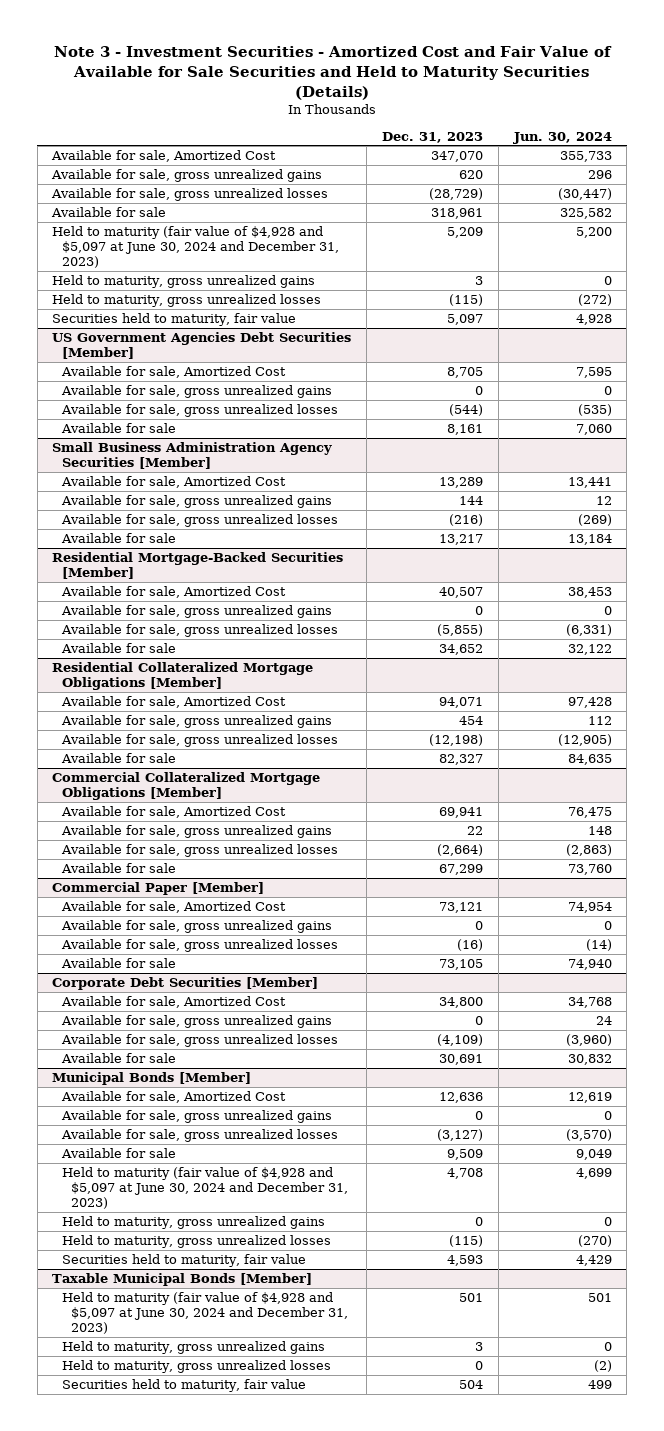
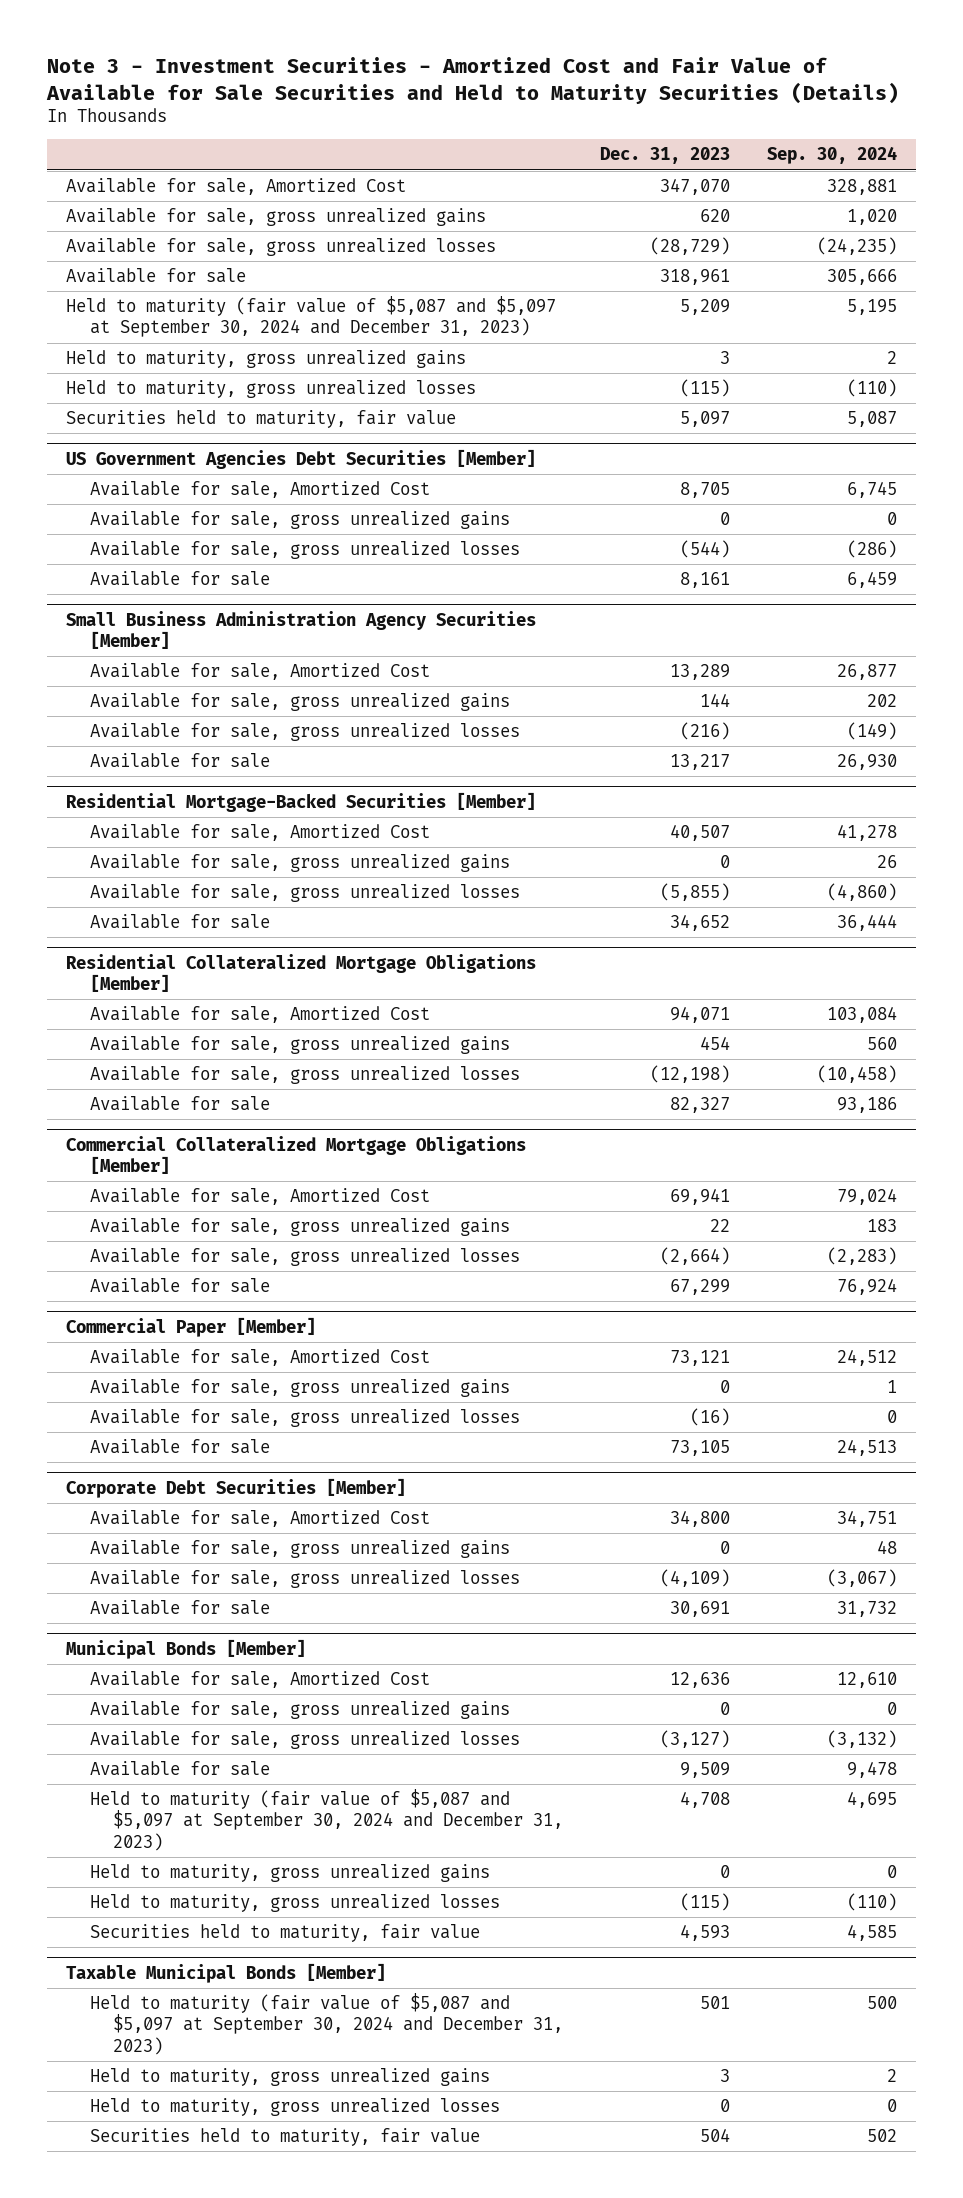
- | Dec. 31, 2023 | Jun. 30, 2024
+ | Dec. 31, 2023 | Sep. 30, 2024
- Held to maturity (fair value of $4,928 and $5,097 at June 30, 2024 and December 31, 2023) | 5,209 | 5,200
+ Held to maturity (fair value of $5,087 and $5,097 at September 30, 2024 and December 31, 2023) | 5,209 | 5,195
@ Municipal Bonds [Member]
- Held to maturity (fair value of $4,928 and $5,097 at June 30, 2024 and December 31, 2023) | 4,708 | 4,699
+ Held to maturity (fair value of $5,087 and $5,097 at September 30, 2024 and December 31, 2023) | 4,708 | 4,695
@ Taxable Municipal Bonds [Member]
- Held to maturity (fair value of $4,928 and $5,097 at June 30, 2024 and December 31, 2023) | 501 | 501
+ Held to maturity (fair value of $5,087 and $5,097 at September 30, 2024 and December 31, 2023) | 501 | 500

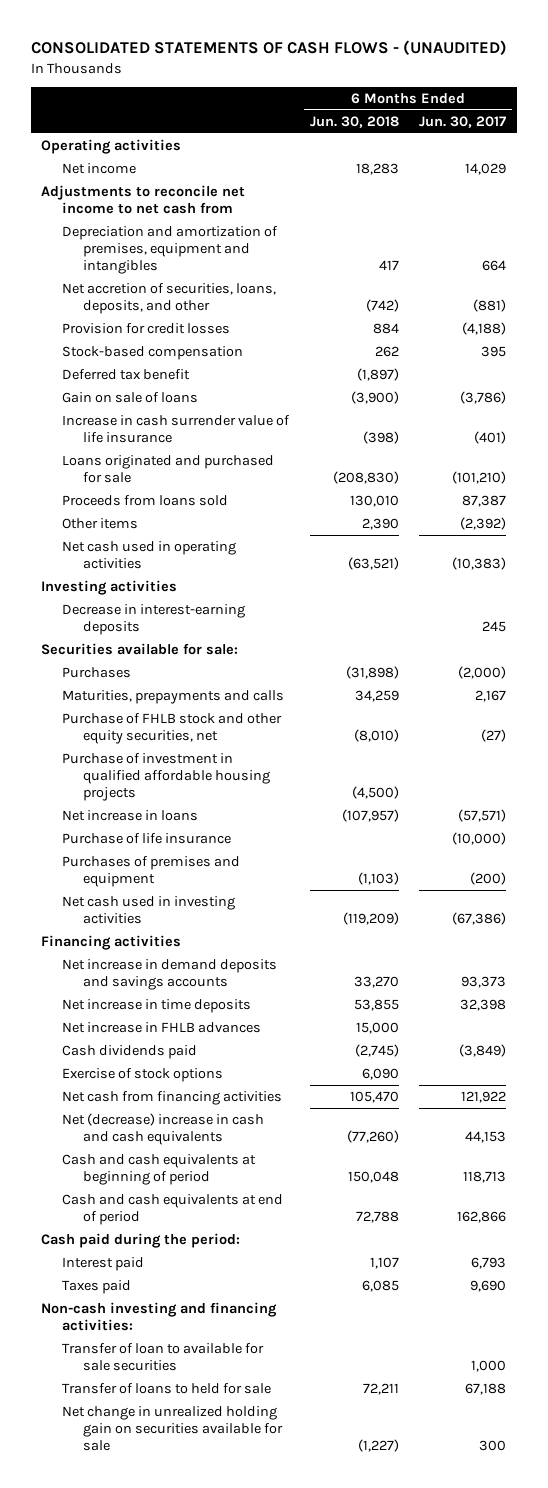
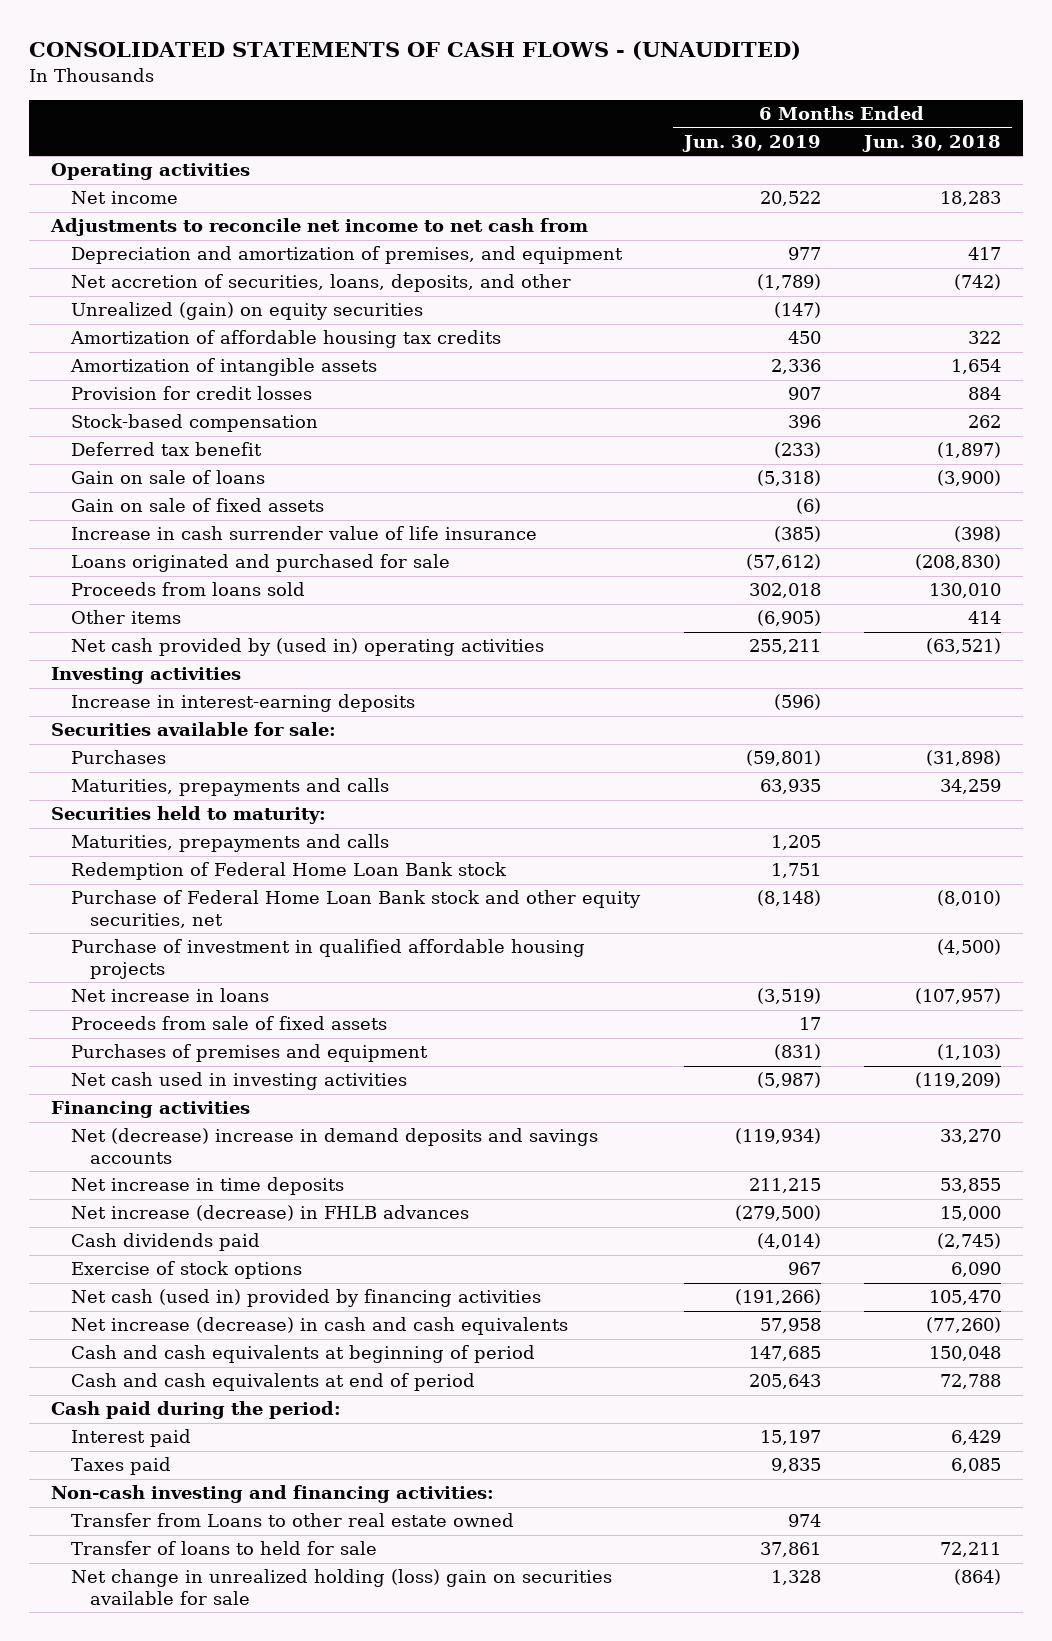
- | 6 Months Ended Jun. 30, 2018 | 6 Months Ended Jun. 30, 2017
+ | 6 Months Ended Jun. 30, 2019 | 6 Months Ended Jun. 30, 2018
- Depreciation and amortization of premises, equipment and intangibles | 417 | 664
+ Depreciation and amortization of premises, and equipment | 977 | 417
+ Unrealized (gain) on equity securities | (147) |
+ Amortization of affordable housing tax credits | 450 | 322
+ Amortization of intangible assets | 2,336 | 1,654
+ Gain on sale of fixed assets | (6) |
- Other items | 2,390 | (2,392)
- Net cash used in operating activities | (63,521) | (10,383)
+ Other items | (6,905) | 414
+ Net cash provided by (used in) operating activities | 255,211 | (63,521)
- Decrease in interest-earning deposits | | 245
+ Increase in interest-earning deposits | (596) |
- Purchase of FHLB stock and other equity securities, net | (8,010) | (27)
+ Securities held to maturity:
+ Maturities, prepayments and calls | 1,205 |
+ Redemption of Federal Home Loan Bank stock | 1,751 |
+ Purchase of Federal Home Loan Bank stock and other equity securities, net | (8,148) | (8,010)
- Purchase of life insurance | | (10,000)
+ Proceeds from sale of fixed assets | 17 |
- Net increase in demand deposits and savings accounts | 33,270 | 93,373
+ Net (decrease) increase in demand deposits and savings accounts | (119,934) | 33,270
- Net increase in FHLB advances | 15,000 |
+ Net increase (decrease) in FHLB advances | (279,500) | 15,000
- Net cash from financing activities | 105,470 | 121,922
- Net (decrease) increase in cash and cash equivalents | (77,260) | 44,153
+ Net cash (used in) provided by financing activities | (191,266) | 105,470
+ Net increase (decrease) in cash and cash equivalents | 57,958 | (77,260)
- Interest paid | 1,107 | 6,793
+ Interest paid | 15,197 | 6,429
- Transfer of loan to available for sale securities | | 1,000
+ Transfer from Loans to other real estate owned | 974 |
- Net change in unrealized holding gain on securities available for sale | (1,227) | 300
+ Net change in unrealized holding (loss) gain on securities available for sale | 1,328 | (864)

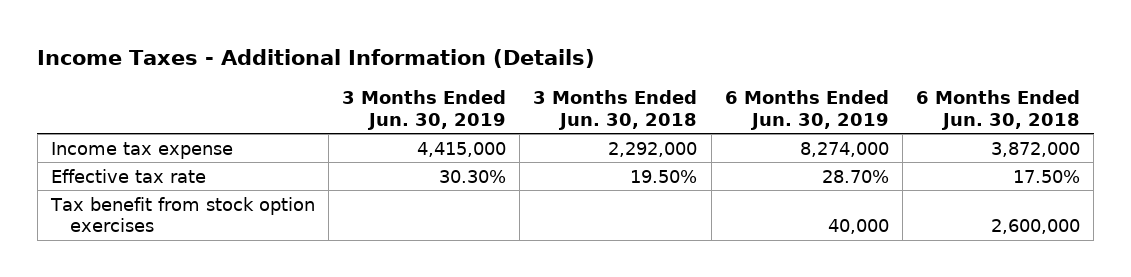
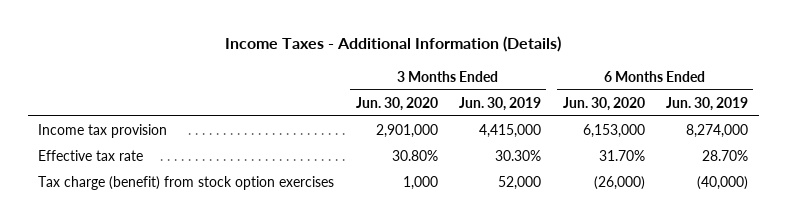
- | 3 Months Ended Jun. 30, 2019 | 3 Months Ended Jun. 30, 2018 | 6 Months Ended Jun. 30, 2019 | 6 Months Ended Jun. 30, 2018
+ | 3 Months Ended Jun. 30, 2020 | 3 Months Ended Jun. 30, 2019 | 6 Months Ended Jun. 30, 2020 | 6 Months Ended Jun. 30, 2019
- Income tax expense | 4,415,000 | 2,292,000 | 8,274,000 | 3,872,000
+ Income tax provision | 2,901,000 | 4,415,000 | 6,153,000 | 8,274,000
- Tax benefit from stock option exercises | | | 40,000 | 2,600,000
+ Tax charge (benefit) from stock option exercises | 1,000 | 52,000 | (26,000) | (40,000)

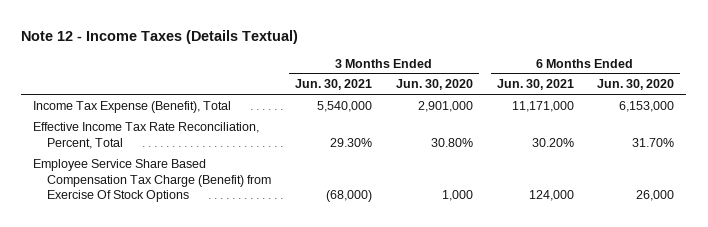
- Income Taxes - Additional Information (Details)
+ Note 12 - Income Taxes (Details Textual)
- | 3 Months Ended Jun. 30, 2020 | 3 Months Ended Jun. 30, 2019 | 6 Months Ended Jun. 30, 2020 | 6 Months Ended Jun. 30, 2019
+ | 3 Months Ended Jun. 30, 2021 | 3 Months Ended Jun. 30, 2020 | 6 Months Ended Jun. 30, 2021 | 6 Months Ended Jun. 30, 2020
- Income tax provision | 2,901,000 | 4,415,000 | 6,153,000 | 8,274,000
- Effective tax rate | 30.80% | 30.30% | 31.70% | 28.70%
- Tax charge (benefit) from stock option exercises | 1,000 | 52,000 | (26,000) | (40,000)
+ Income Tax Expense (Benefit), Total | 5,540,000 | 2,901,000 | 11,171,000 | 6,153,000
+ Effective Income Tax Rate Reconciliation, Percent, Total | 29.30% | 30.80% | 30.20% | 31.70%
+ Employee Service Share Based Compensation Tax Charge (Benefit) from Exercise Of Stock Options | (68,000) | 1,000 | 124,000 | 26,000

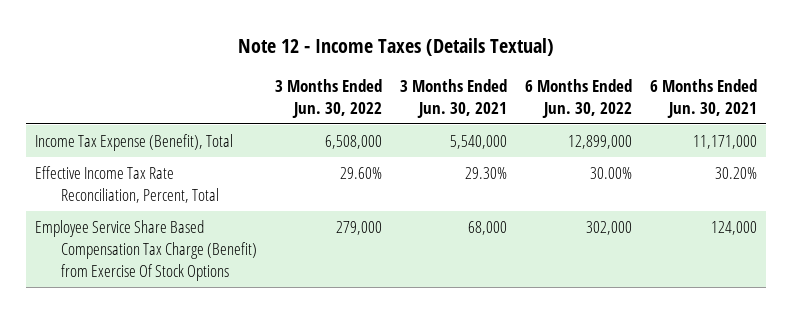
- | 3 Months Ended Jun. 30, 2021 | 3 Months Ended Jun. 30, 2020 | 6 Months Ended Jun. 30, 2021 | 6 Months Ended Jun. 30, 2020
+ | 3 Months Ended Jun. 30, 2022 | 3 Months Ended Jun. 30, 2021 | 6 Months Ended Jun. 30, 2022 | 6 Months Ended Jun. 30, 2021
- Employee Service Share Based Compensation Tax Charge (Benefit) from Exercise Of Stock Options | (68,000) | 1,000 | 124,000 | 26,000
+ Employee Service Share Based Compensation Tax Charge (Benefit) from Exercise Of Stock Options | 279,000 | 68,000 | 302,000 | 124,000

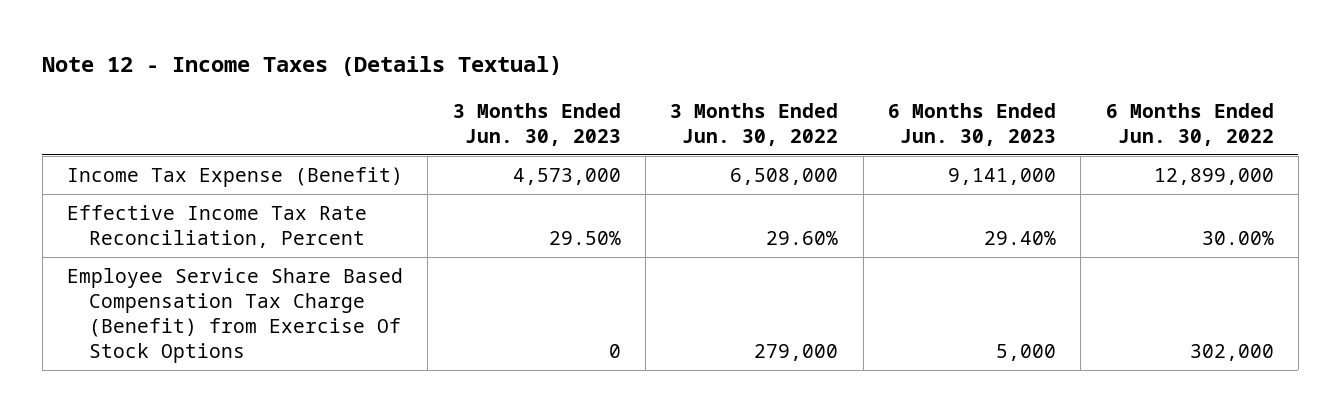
- | 3 Months Ended Jun. 30, 2022 | 3 Months Ended Jun. 30, 2021 | 6 Months Ended Jun. 30, 2022 | 6 Months Ended Jun. 30, 2021
+ | 3 Months Ended Jun. 30, 2023 | 3 Months Ended Jun. 30, 2022 | 6 Months Ended Jun. 30, 2023 | 6 Months Ended Jun. 30, 2022
- Income Tax Expense (Benefit), Total | 6,508,000 | 5,540,000 | 12,899,000 | 11,171,000
- Effective Income Tax Rate Reconciliation, Percent, Total | 29.60% | 29.30% | 30.00% | 30.20%
+ Income Tax Expense (Benefit) | 4,573,000 | 6,508,000 | 9,141,000 | 12,899,000
+ Effective Income Tax Rate Reconciliation, Percent | 29.50% | 29.60% | 29.40% | 30.00%

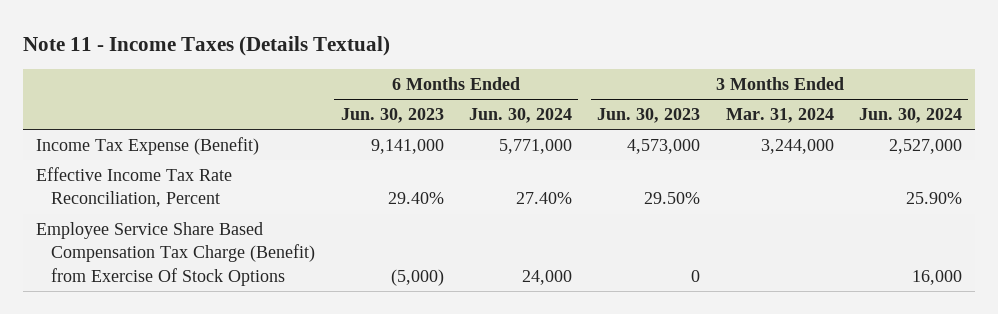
- Note 12 - Income Taxes (Details Textual)
+ Note 11 - Income Taxes (Details Textual)
- | 3 Months Ended Jun. 30, 2023 | 3 Months Ended Jun. 30, 2022 | 6 Months Ended Jun. 30, 2023 | 6 Months Ended Jun. 30, 2022
+ | 6 Months Ended Jun. 30, 2023 | 6 Months Ended Jun. 30, 2024 | 3 Months Ended Jun. 30, 2023 | 3 Months Ended Mar. 31, 2024 | 3 Months Ended Jun. 30, 2024
- Employee Service Share Based Compensation Tax Charge (Benefit) from Exercise Of Stock Options | 0 | 279,000 | 5,000 | 302,000
+ Employee Service Share Based Compensation Tax Charge (Benefit) from Exercise Of Stock Options | (5,000) | 24,000 | 0 | | 16,000

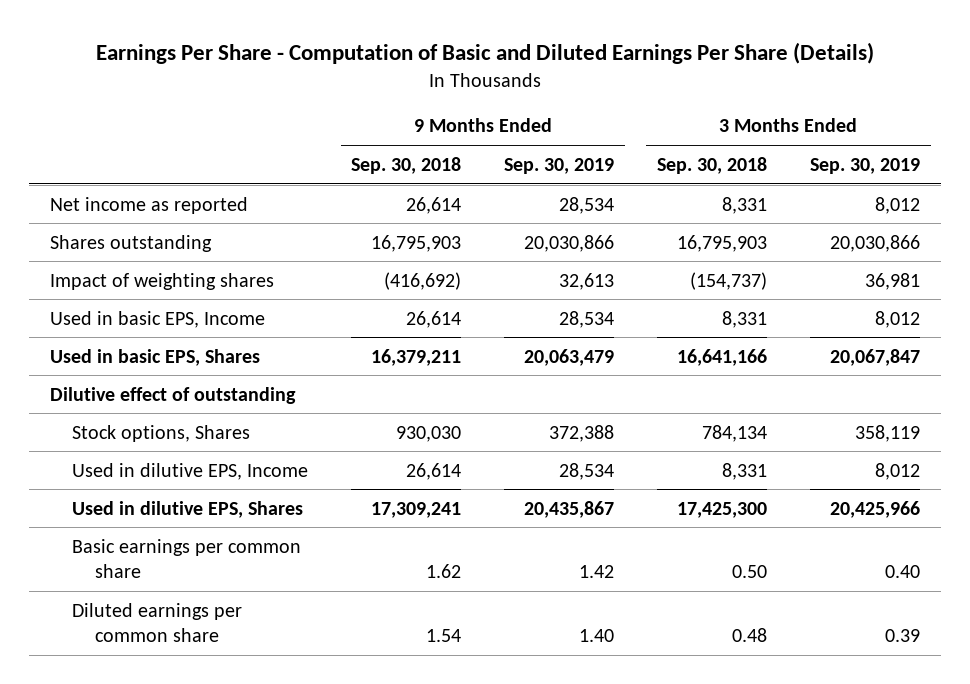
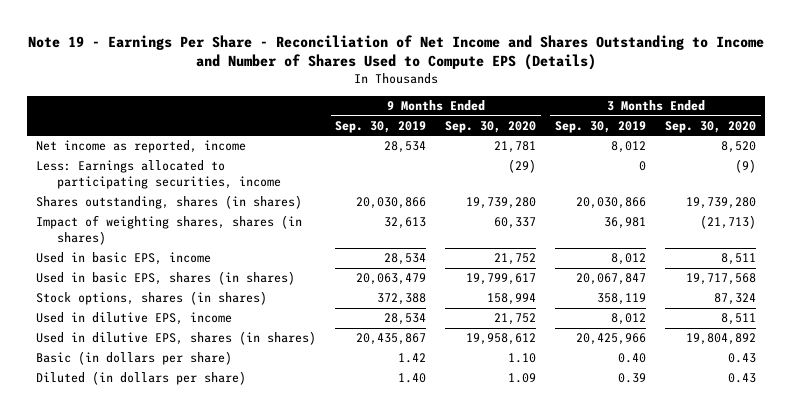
- Earnings Per Share - Computation of Basic and Diluted Earnings Per Share (Details)
+ Note 19 - Earnings Per Share - Reconciliation of Net Income and Shares Outstanding to Income and Number of Shares Used to Compute EPS (Details)
- | 9 Months Ended Sep. 30, 2018 | 9 Months Ended Sep. 30, 2019 | 3 Months Ended Sep. 30, 2018 | 3 Months Ended Sep. 30, 2019
+ | 9 Months Ended Sep. 30, 2019 | 9 Months Ended Sep. 30, 2020 | 3 Months Ended Sep. 30, 2019 | 3 Months Ended Sep. 30, 2020
- Net income as reported | 26,614 | 28,534 | 8,331 | 8,012
- Shares outstanding | 16,795,903 | 20,030,866 | 16,795,903 | 20,030,866
- Impact of weighting shares | (416,692) | 32,613 | (154,737) | 36,981
- Used in basic EPS, Income | 26,614 | 28,534 | 8,331 | 8,012
- Used in basic EPS, Shares | 16,379,211 | 20,063,479 | 16,641,166 | 20,067,847
- Dilutive effect of outstanding
- Stock options, Shares | 930,030 | 372,388 | 784,134 | 358,119
- Used in dilutive EPS, Income | 26,614 | 28,534 | 8,331 | 8,012
- Used in dilutive EPS, Shares | 17,309,241 | 20,435,867 | 17,425,300 | 20,425,966
- Basic earnings per common share | 1.62 | 1.42 | 0.50 | 0.40
- Diluted earnings per common share | 1.54 | 1.40 | 0.48 | 0.39
+ Net income as reported, income | 28,534 | 21,781 | 8,012 | 8,520
+ Less: Earnings allocated to participating securities, income | | (29) | 0 | (9)
+ Shares outstanding, shares (in shares) | 20,030,866 | 19,739,280 | 20,030,866 | 19,739,280
+ Impact of weighting shares, shares (in shares) | 32,613 | 60,337 | 36,981 | (21,713)
+ Used in basic EPS, income | 28,534 | 21,752 | 8,012 | 8,511
+ Used in basic EPS, shares (in shares) | 20,063,479 | 19,799,617 | 20,067,847 | 19,717,568
+ Stock options, shares (in shares) | 372,388 | 158,994 | 358,119 | 87,324
+ Used in dilutive EPS, income | 28,534 | 21,752 | 8,012 | 8,511
+ Used in dilutive EPS, shares (in shares) | 20,435,867 | 19,958,612 | 20,425,966 | 19,804,892
+ Basic (in dollars per share) | 1.42 | 1.10 | 0.40 | 0.43
+ Diluted (in dollars per share) | 1.40 | 1.09 | 0.39 | 0.43

